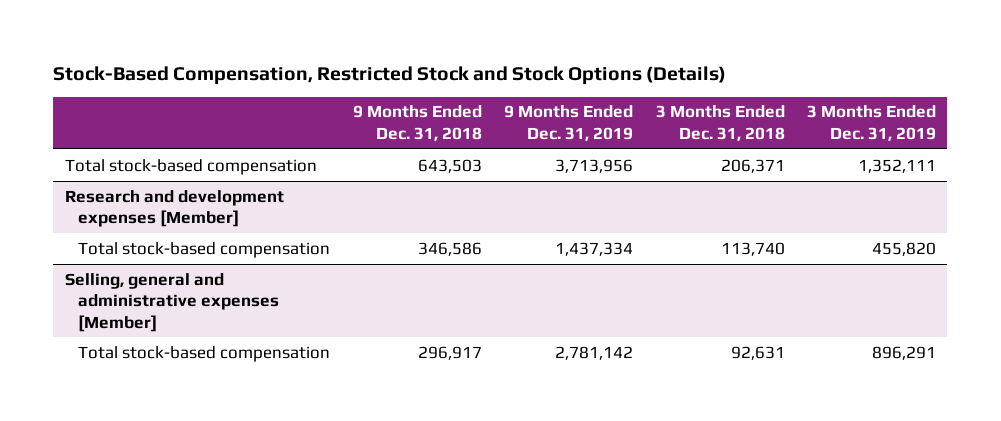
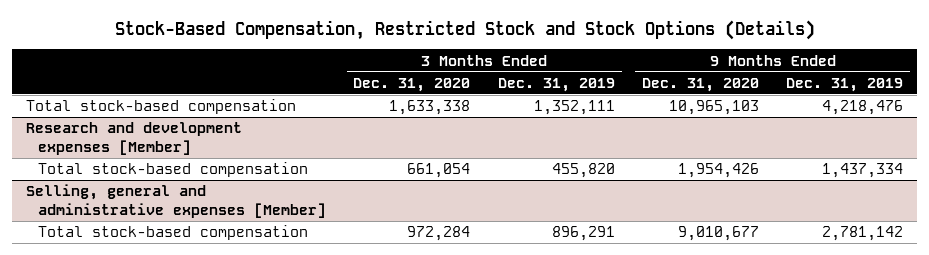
- | 9 Months Ended Dec. 31, 2018 | 9 Months Ended Dec. 31, 2019 | 3 Months Ended Dec. 31, 2018 | 3 Months Ended Dec. 31, 2019
+ | 3 Months Ended Dec. 31, 2020 | 3 Months Ended Dec. 31, 2019 | 9 Months Ended Dec. 31, 2020 | 9 Months Ended Dec. 31, 2019
- Total stock-based compensation | 643,503 | 3,713,956 | 206,371 | 1,352,111
+ Total stock-based compensation | 1,633,338 | 1,352,111 | 10,965,103 | 4,218,476

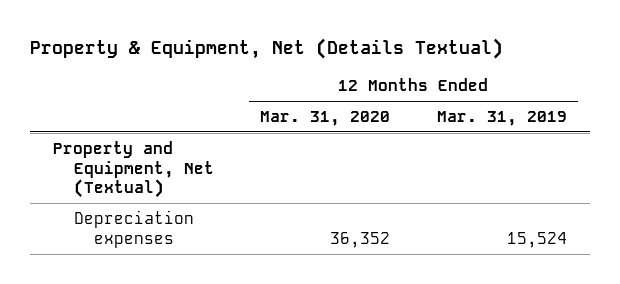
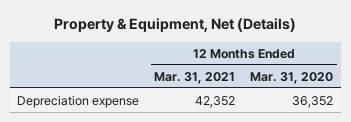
- Property & Equipment, Net (Details Textual)
+ Property & Equipment, Net (Details)
- | 12 Months Ended Mar. 31, 2020 | 12 Months Ended Mar. 31, 2019
+ | 12 Months Ended Mar. 31, 2021 | 12 Months Ended Mar. 31, 2020
- Property and Equipment, Net (Textual)
- Depreciation expenses | 36,352 | 15,524
+ Depreciation expense | 42,352 | 36,352

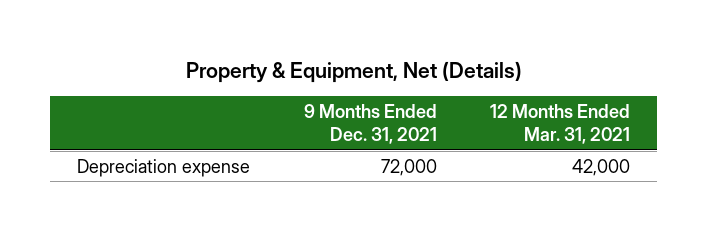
- | 12 Months Ended Mar. 31, 2021 | 12 Months Ended Mar. 31, 2020
+ | 9 Months Ended Dec. 31, 2021 | 12 Months Ended Mar. 31, 2021
- Depreciation expense | 42,352 | 36,352
+ Depreciation expense | 72,000 | 42,000

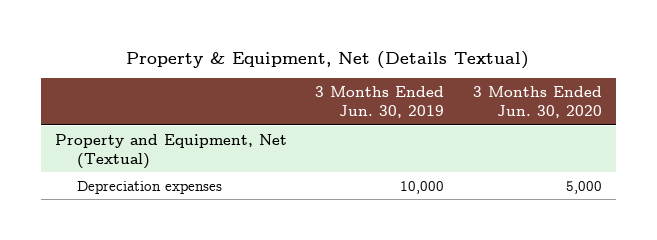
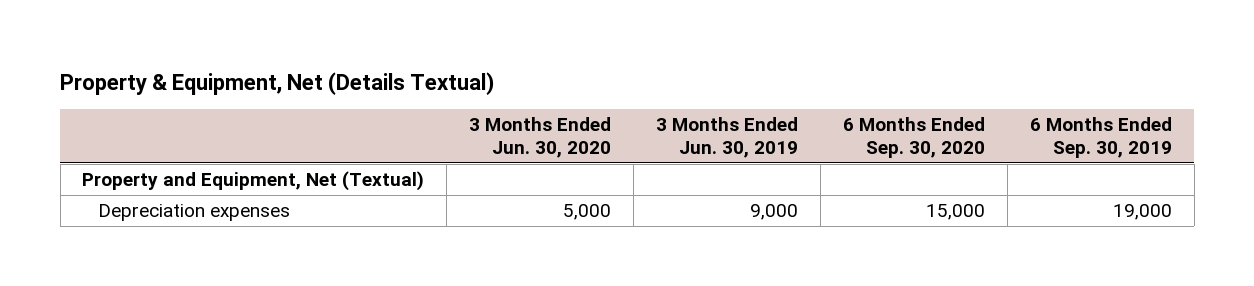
- | 3 Months Ended Jun. 30, 2019 | 3 Months Ended Jun. 30, 2020
+ | 3 Months Ended Jun. 30, 2020 | 3 Months Ended Jun. 30, 2019 | 6 Months Ended Sep. 30, 2020 | 6 Months Ended Sep. 30, 2019
- Depreciation expenses | 10,000 | 5,000
+ Depreciation expenses | 5,000 | 9,000 | 15,000 | 19,000

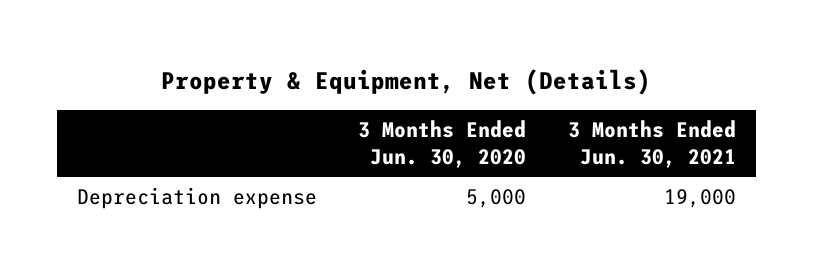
- Property & Equipment, Net (Details Textual)
+ Property & Equipment, Net (Details)
- | 3 Months Ended Jun. 30, 2020 | 3 Months Ended Jun. 30, 2019 | 6 Months Ended Sep. 30, 2020 | 6 Months Ended Sep. 30, 2019
+ | 3 Months Ended Jun. 30, 2020 | 3 Months Ended Jun. 30, 2021
- Property and Equipment, Net (Textual)
- Depreciation expenses | 5,000 | 9,000 | 15,000 | 19,000
+ Depreciation expense | 5,000 | 19,000

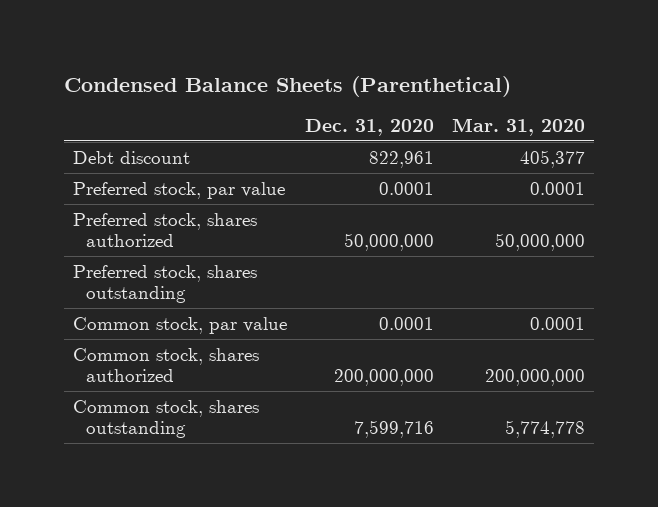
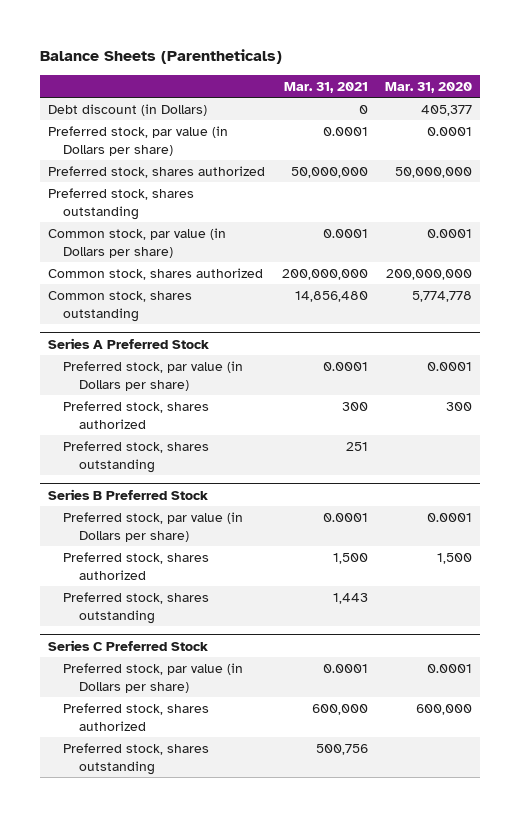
- Condensed Balance Sheets (Parenthetical)
+ Balance Sheets (Parentheticals)
- | Dec. 31, 2020 | Mar. 31, 2020
+ | Mar. 31, 2021 | Mar. 31, 2020
- Debt discount | 822,961 | 405,377
- Preferred stock, par value | 0.0001 | 0.0001
+ Debt discount (in Dollars) | 0 | 405,377
+ Preferred stock, par value (in Dollars per share) | 0.0001 | 0.0001
- Common stock, par value | 0.0001 | 0.0001
+ Common stock, par value (in Dollars per share) | 0.0001 | 0.0001
+ Series A Preferred Stock
+ Preferred stock, par value (in Dollars per share) | 0.0001 | 0.0001
+ Preferred stock, shares authorized | 300 | 300
+ Preferred stock, shares outstanding | 251 |
+ Series B Preferred Stock
+ Preferred stock, par value (in Dollars per share) | 0.0001 | 0.0001
+ Preferred stock, shares authorized | 1,500 | 1,500
+ Preferred stock, shares outstanding | 1,443 |
+ Series C Preferred Stock
+ Preferred stock, par value (in Dollars per share) | 0.0001 | 0.0001
+ Preferred stock, shares authorized | 600,000 | 600,000
+ Preferred stock, shares outstanding | 500,756 |

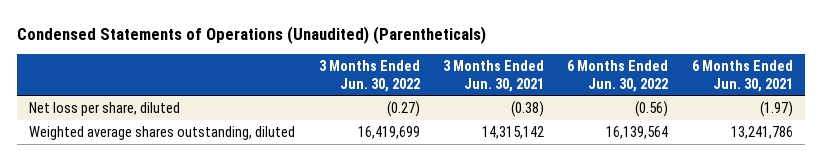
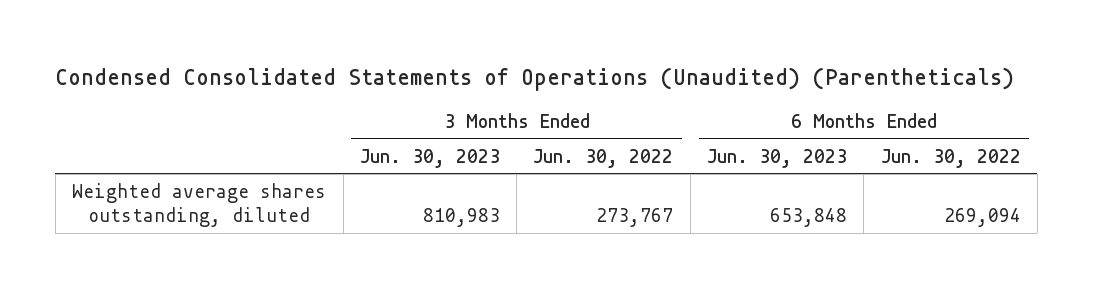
- Condensed Statements of Operations (Unaudited) (Parentheticals)
+ Condensed Consolidated Statements of Operations (Unaudited) (Parentheticals)
- | 3 Months Ended Jun. 30, 2022 | 3 Months Ended Jun. 30, 2021 | 6 Months Ended Jun. 30, 2022 | 6 Months Ended Jun. 30, 2021
+ | 3 Months Ended Jun. 30, 2023 | 3 Months Ended Jun. 30, 2022 | 6 Months Ended Jun. 30, 2023 | 6 Months Ended Jun. 30, 2022
- Net loss per share, diluted | (0.27) | (0.38) | (0.56) | (1.97)
- Weighted average shares outstanding, diluted | 16,419,699 | 14,315,142 | 16,139,564 | 13,241,786
+ Weighted average shares outstanding, diluted | 810,983 | 273,767 | 653,848 | 269,094

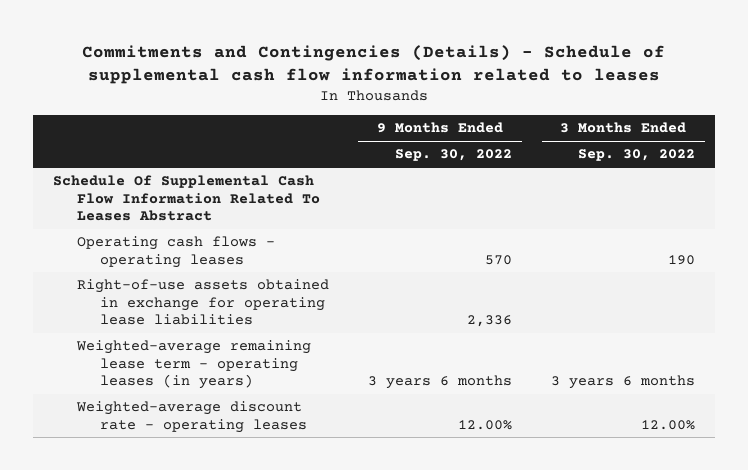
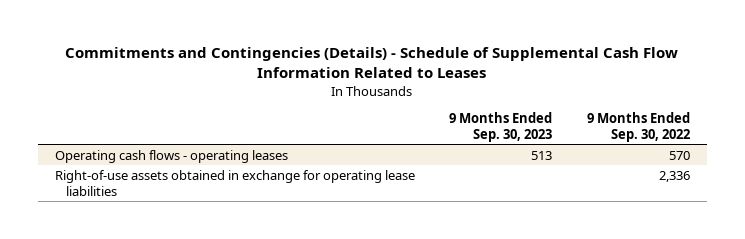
- Commitments and Contingencies (Details) - Schedule of supplemental cash flow information related to leases
+ Commitments and Contingencies (Details) - Schedule of Supplemental Cash Flow Information Related to Leases
- | 9 Months Ended Sep. 30, 2022 | 3 Months Ended Sep. 30, 2022
+ | 9 Months Ended Sep. 30, 2023 | 9 Months Ended Sep. 30, 2022
- Schedule Of Supplemental Cash Flow Information Related To Leases Abstract
- Weighted-average remaining lease term - operating leases (in years) | 3 years 6 months | 3 years 6 months
- Weighted-average discount rate - operating leases | 12.00% | 12.00%

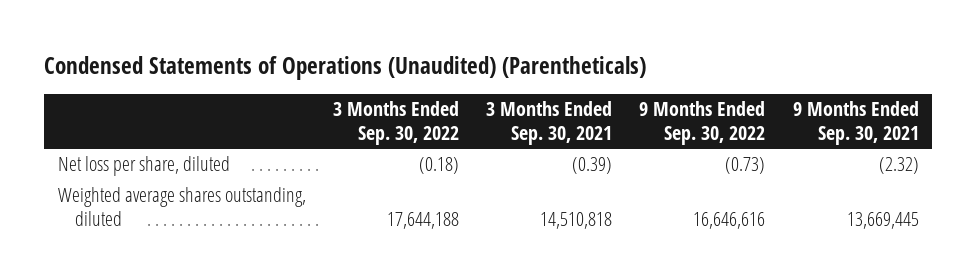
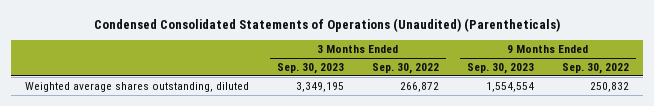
- Condensed Statements of Operations (Unaudited) (Parentheticals)
+ Condensed Consolidated Statements of Operations (Unaudited) (Parentheticals)
- | 3 Months Ended Sep. 30, 2022 | 3 Months Ended Sep. 30, 2021 | 9 Months Ended Sep. 30, 2022 | 9 Months Ended Sep. 30, 2021
+ | 3 Months Ended Sep. 30, 2023 | 3 Months Ended Sep. 30, 2022 | 9 Months Ended Sep. 30, 2023 | 9 Months Ended Sep. 30, 2022
- Net loss per share, diluted | (0.18) | (0.39) | (0.73) | (2.32)
- Weighted average shares outstanding, diluted | 17,644,188 | 14,510,818 | 16,646,616 | 13,669,445
+ Weighted average shares outstanding, diluted | 3,349,195 | 266,872 | 1,554,554 | 250,832

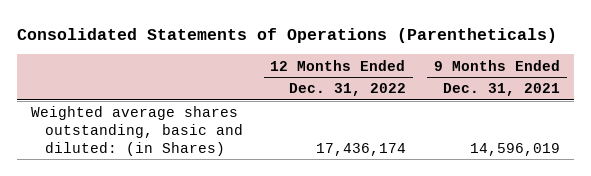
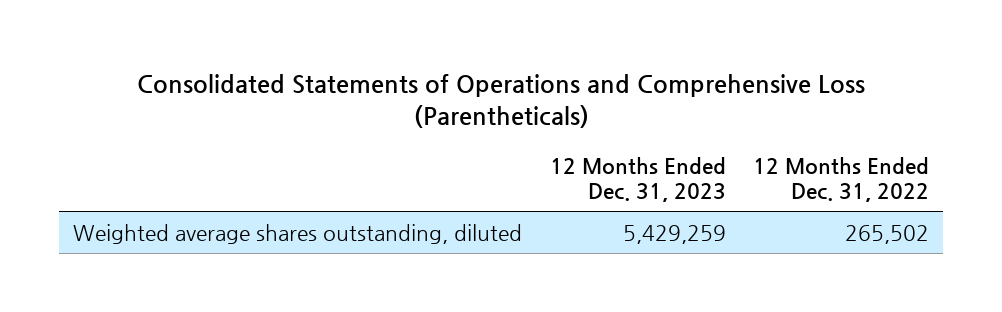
- Consolidated Statements of Operations (Parentheticals)
+ Consolidated Statements of Operations and Comprehensive Loss (Parentheticals)
- | 12 Months Ended Dec. 31, 2022 | 9 Months Ended Dec. 31, 2021
+ | 12 Months Ended Dec. 31, 2023 | 12 Months Ended Dec. 31, 2022
- Weighted average shares outstanding, basic and diluted: (in Shares) | 17,436,174 | 14,596,019
+ Weighted average shares outstanding, diluted | 5,429,259 | 265,502

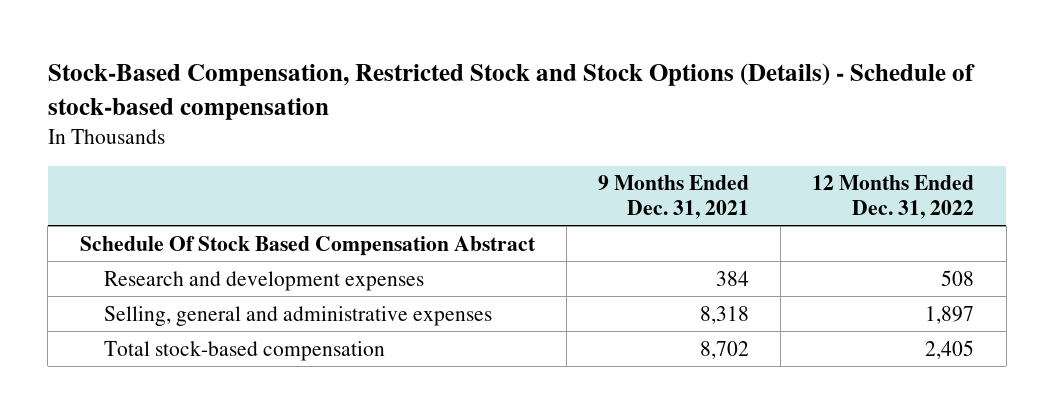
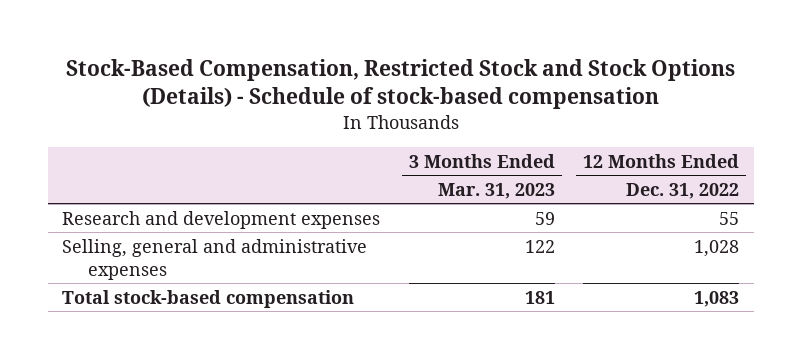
- | 9 Months Ended Dec. 31, 2021 | 12 Months Ended Dec. 31, 2022
+ | 3 Months Ended Mar. 31, 2023 | 12 Months Ended Dec. 31, 2022
- Schedule Of Stock Based Compensation Abstract
- Research and development expenses | 384 | 508
- Selling, general and administrative expenses | 8,318 | 1,897
- Total stock-based compensation | 8,702 | 2,405
+ Research and development expenses | 59 | 55
+ Selling, general and administrative expenses | 122 | 1,028
+ Total stock-based compensation | 181 | 1,083

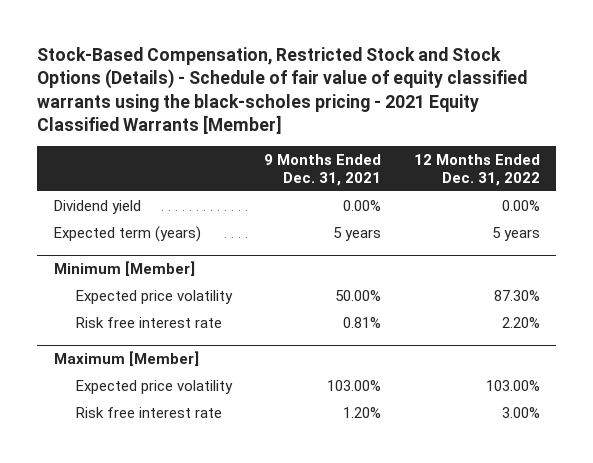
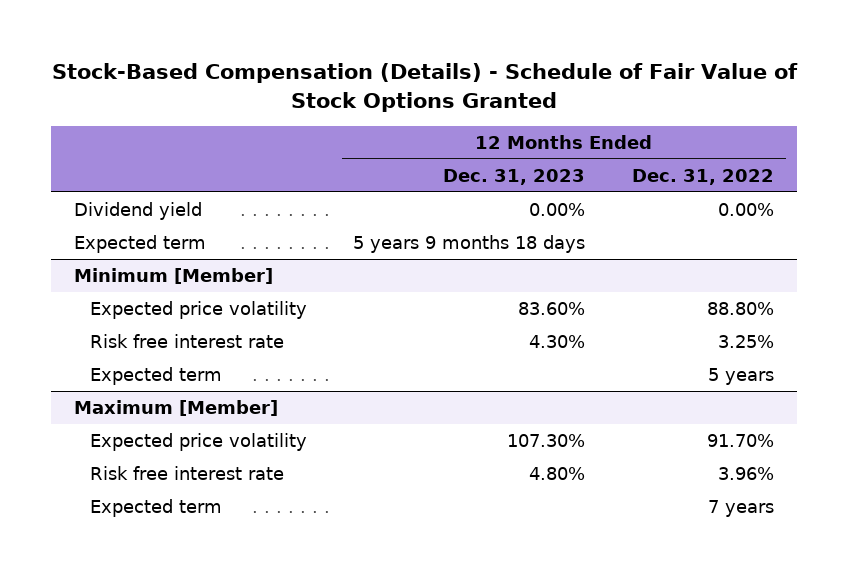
- Stock-Based Compensation, Restricted Stock and Stock Options (Details) - Schedule of fair value of equity classified warrants using the black-scholes pricing - 2021 Equity Classified Warrants [Member]
+ Stock-Based Compensation (Details) - Schedule of Fair Value of Stock Options Granted
- | 9 Months Ended Dec. 31, 2021 | 12 Months Ended Dec. 31, 2022
+ | 12 Months Ended Dec. 31, 2023 | 12 Months Ended Dec. 31, 2022
- Expected term (years) | 5 years | 5 years
+ Expected term | 5 years 9 months 18 days |
@ Minimum [Member]
- Expected price volatility | 50.00% | 87.30%
- Risk free interest rate | 0.81% | 2.20%
+ Expected price volatility | 83.60% | 88.80%
+ Risk free interest rate | 4.30% | 3.25%
+ Expected term | | 5 years
@ Maximum [Member]
- Expected price volatility | 103.00% | 103.00%
- Risk free interest rate | 1.20% | 3.00%
+ Expected price volatility | 107.30% | 91.70%
+ Risk free interest rate | 4.80% | 3.96%
+ Expected term | | 7 years

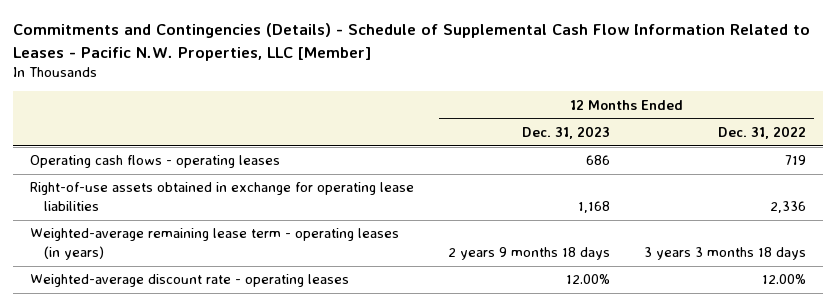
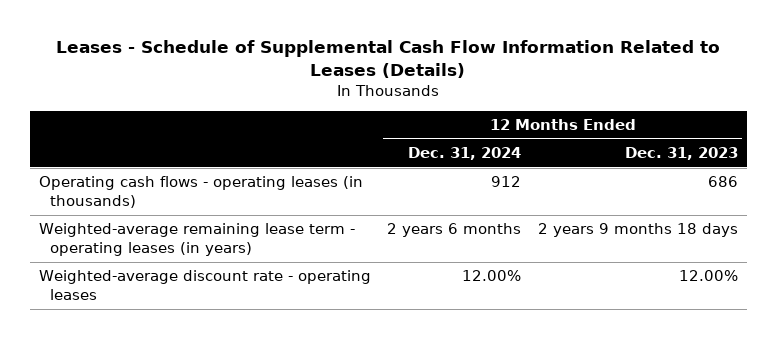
- Commitments and Contingencies (Details) - Schedule of Supplemental Cash Flow Information Related to Leases - Pacific N.W. Properties, LLC [Member]
+ Leases - Schedule of Supplemental Cash Flow Information Related to Leases (Details)
- | 12 Months Ended Dec. 31, 2023 | 12 Months Ended Dec. 31, 2022
+ | 12 Months Ended Dec. 31, 2024 | 12 Months Ended Dec. 31, 2023
- Operating cash flows - operating leases | 686 | 719
- Right-of-use assets obtained in exchange for operating lease liabilities | 1,168 | 2,336
+ Operating cash flows - operating leases (in thousands) | 912 | 686

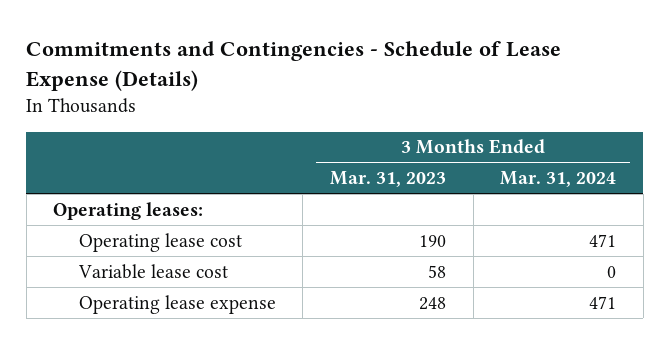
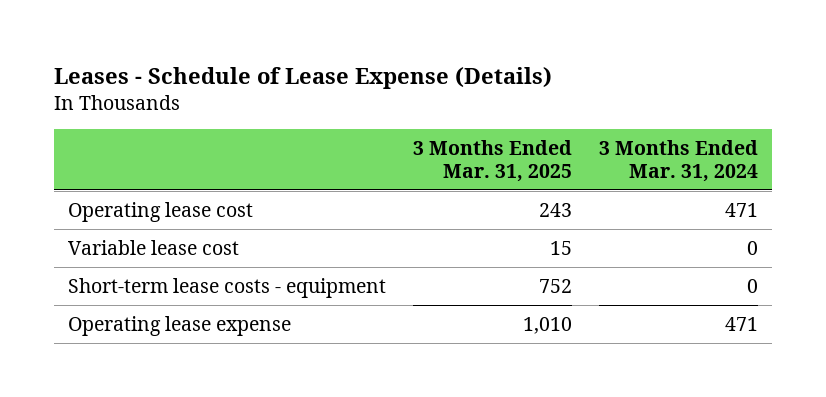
- Commitments and Contingencies - Schedule of Lease Expense (Details)
+ Leases - Schedule of Lease Expense (Details)
- | 3 Months Ended Mar. 31, 2023 | 3 Months Ended Mar. 31, 2024
+ | 3 Months Ended Mar. 31, 2025 | 3 Months Ended Mar. 31, 2024
- Operating leases:
+ Short-term lease costs - equipment | 752 | 0

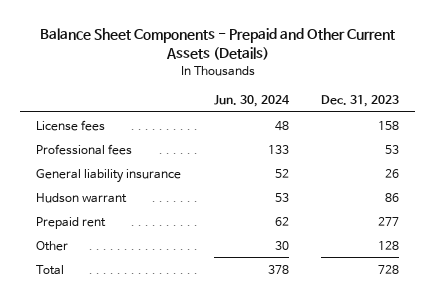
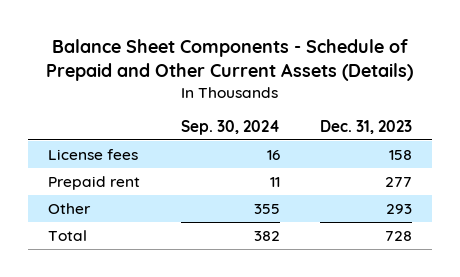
- Balance Sheet Components - Prepaid and Other Current Assets (Details)
+ Balance Sheet Components - Schedule of Prepaid and Other Current Assets (Details)
- | Jun. 30, 2024 | Dec. 31, 2023
+ | Sep. 30, 2024 | Dec. 31, 2023
- Professional fees | 133 | 53
- General liability insurance | 52 | 26
- Hudson warrant | 53 | 86
- Other | 30 | 128
+ Other | 355 | 293

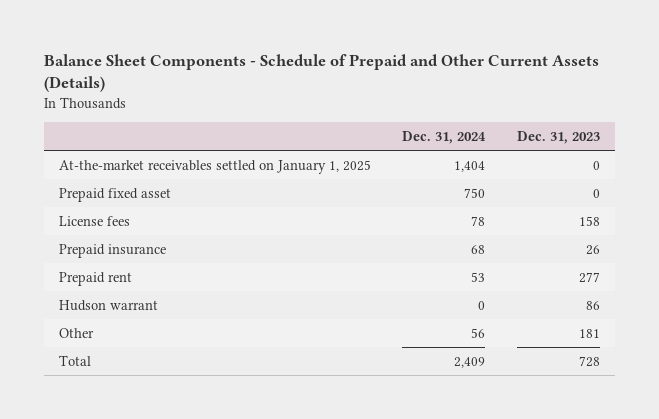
- | Sep. 30, 2024 | Dec. 31, 2023
+ | Dec. 31, 2024 | Dec. 31, 2023
+ At-the-market receivables settled on January 1, 2025 | 1,404 | 0
+ Prepaid fixed asset | 750 | 0
+ Prepaid insurance | 68 | 26
- Other | 355 | 293
+ Hudson warrant | 0 | 86
+ Other | 56 | 181

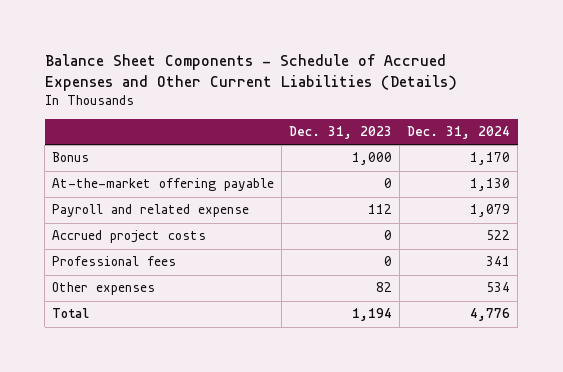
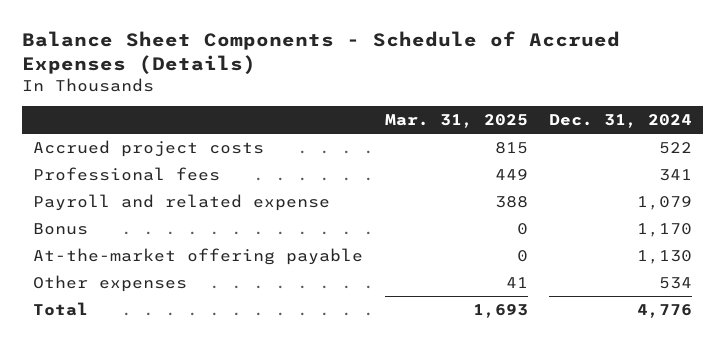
- Balance Sheet Components - Schedule of Accrued Expenses and Other Current Liabilities (Details)
+ Balance Sheet Components - Schedule of Accrued Expenses (Details)
- | Dec. 31, 2023 | Dec. 31, 2024
+ | Mar. 31, 2025 | Dec. 31, 2024
moved down: Payroll and related expense | 388 | 1,079
moved down: Bonus | 0 | 1,170
moved down: At-the-market offering payable | 0 | 1,130

